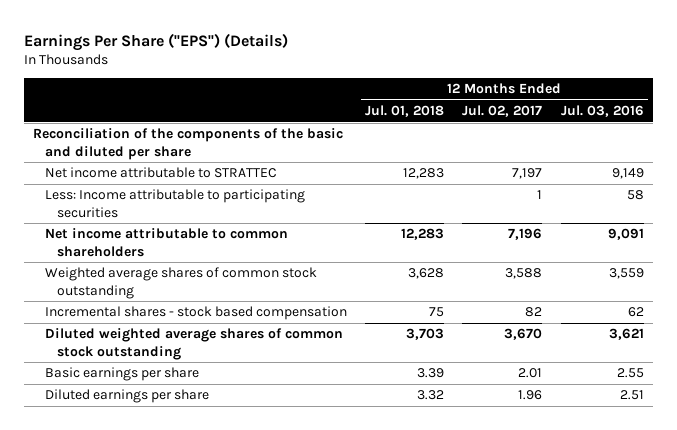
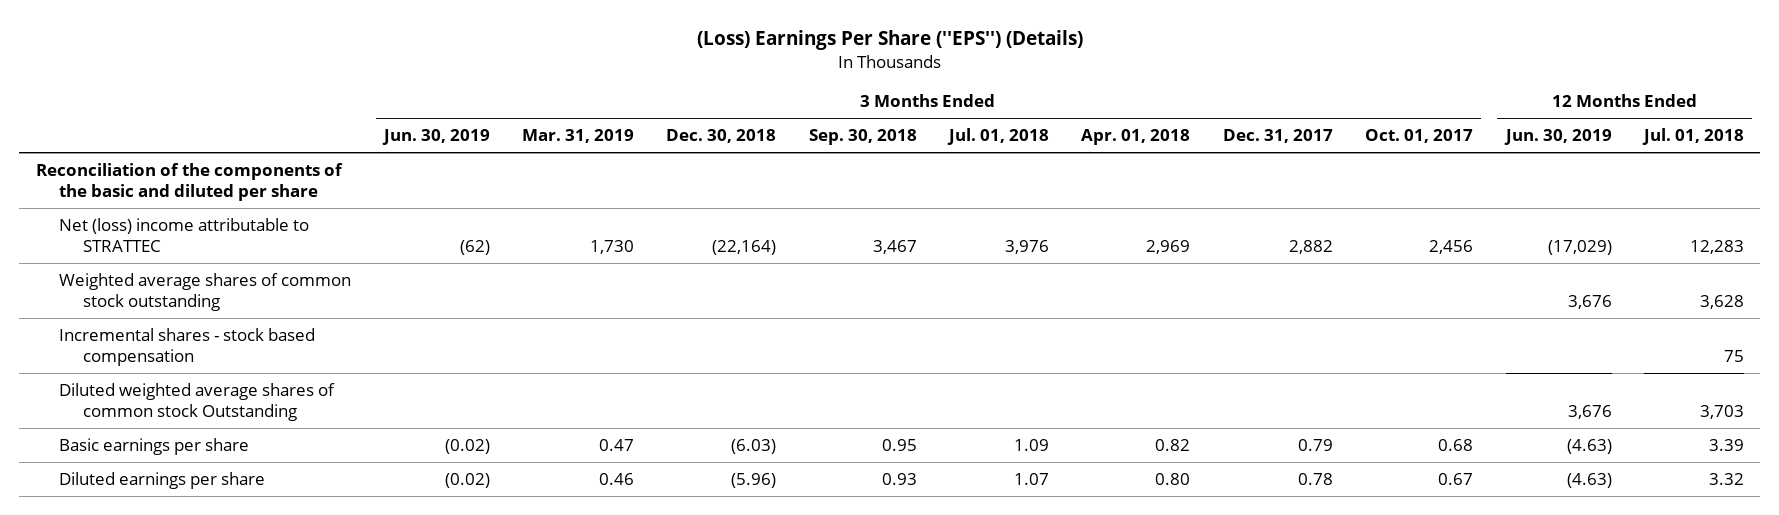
- Earnings Per Share (''EPS'') (Details)
+ (Loss) Earnings Per Share (''EPS'') (Details)
- | 12 Months Ended Jul. 01, 2018 | 12 Months Ended Jul. 02, 2017 | 12 Months Ended Jul. 03, 2016
+ | 3 Months Ended Jun. 30, 2019 | 3 Months Ended Mar. 31, 2019 | 3 Months Ended Dec. 30, 2018 | 3 Months Ended Sep. 30, 2018 | 3 Months Ended Jul. 01, 2018 | 3 Months Ended Apr. 01, 2018 | 3 Months Ended Dec. 31, 2017 | 3 Months Ended Oct. 01, 2017 | 12 Months Ended Jun. 30, 2019 | 12 Months Ended Jul. 01, 2018
- Net income attributable to STRATTEC | 12,283 | 7,197 | 9,149
- Less: Income attributable to participating securities | | 1 | 58
- Net income attributable to common shareholders | 12,283 | 7,196 | 9,091
+ Net (loss) income attributable to STRATTEC | (62) | 1,730 | (22,164) | 3,467 | 3,976 | 2,969 | 2,882 | 2,456 | (17,029) | 12,283
- Diluted weighted average shares of common stock outstanding | 3,703 | 3,670 | 3,621
+ Diluted weighted average shares of common stock Outstanding | | | | | | | | | 3,676 | 3,703

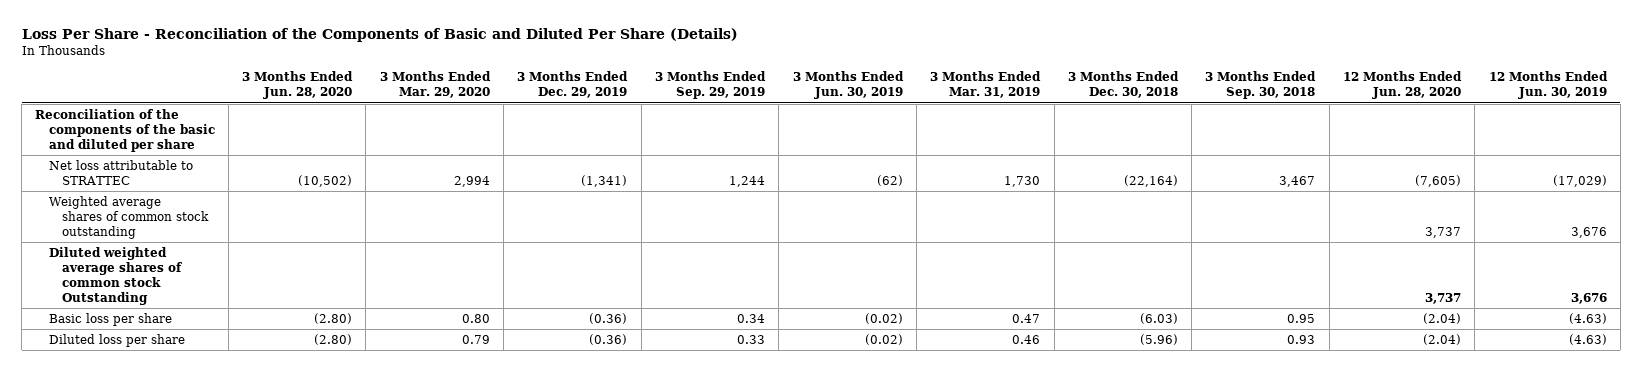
- (Loss) Earnings Per Share (''EPS'') (Details)
+ Loss Per Share - Reconciliation of the Components of Basic and Diluted Per Share (Details)
- | 3 Months Ended Jun. 30, 2019 | 3 Months Ended Mar. 31, 2019 | 3 Months Ended Dec. 30, 2018 | 3 Months Ended Sep. 30, 2018 | 3 Months Ended Jul. 01, 2018 | 3 Months Ended Apr. 01, 2018 | 3 Months Ended Dec. 31, 2017 | 3 Months Ended Oct. 01, 2017 | 12 Months Ended Jun. 30, 2019 | 12 Months Ended Jul. 01, 2018
+ | 3 Months Ended Jun. 28, 2020 | 3 Months Ended Mar. 29, 2020 | 3 Months Ended Dec. 29, 2019 | 3 Months Ended Sep. 29, 2019 | 3 Months Ended Jun. 30, 2019 | 3 Months Ended Mar. 31, 2019 | 3 Months Ended Dec. 30, 2018 | 3 Months Ended Sep. 30, 2018 | 12 Months Ended Jun. 28, 2020 | 12 Months Ended Jun. 30, 2019
- Net (loss) income attributable to STRATTEC | (62) | 1,730 | (22,164) | 3,467 | 3,976 | 2,969 | 2,882 | 2,456 | (17,029) | 12,283
+ Net loss attributable to STRATTEC | (10,502) | 2,994 | (1,341) | 1,244 | (62) | 1,730 | (22,164) | 3,467 | (7,605) | (17,029)
- Incremental shares - stock based compensation | | | | | | | | | | 75
- Basic earnings per share | (0.02) | 0.47 | (6.03) | 0.95 | 1.09 | 0.82 | 0.79 | 0.68 | (4.63) | 3.39
- Diluted earnings per share | (0.02) | 0.46 | (5.96) | 0.93 | 1.07 | 0.80 | 0.78 | 0.67 | (4.63) | 3.32
+ Basic loss per share | (2.80) | 0.80 | (0.36) | 0.34 | (0.02) | 0.47 | (6.03) | 0.95 | (2.04) | (4.63)
+ Diluted loss per share | (2.80) | 0.79 | (0.36) | 0.33 | (0.02) | 0.46 | (5.96) | 0.93 | (2.04) | (4.63)

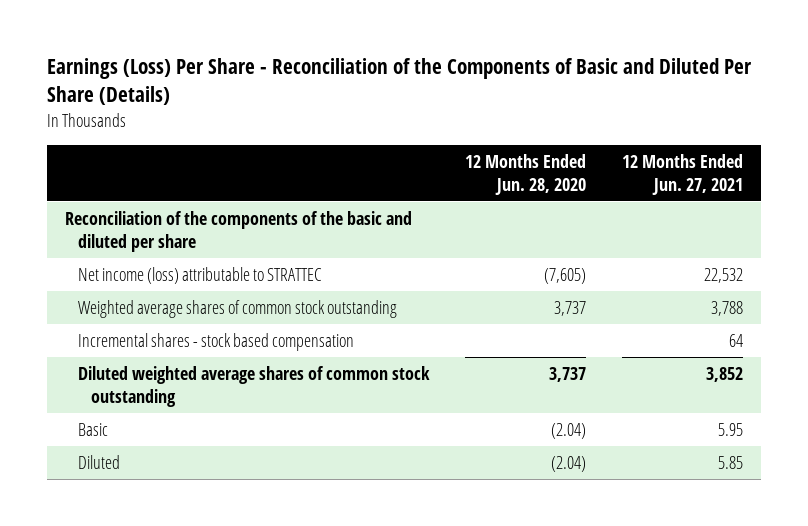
- Loss Per Share - Reconciliation of the Components of Basic and Diluted Per Share (Details)
+ Earnings (Loss) Per Share - Reconciliation of the Components of Basic and Diluted Per Share (Details)
- | 3 Months Ended Jun. 28, 2020 | 3 Months Ended Mar. 29, 2020 | 3 Months Ended Dec. 29, 2019 | 3 Months Ended Sep. 29, 2019 | 3 Months Ended Jun. 30, 2019 | 3 Months Ended Mar. 31, 2019 | 3 Months Ended Dec. 30, 2018 | 3 Months Ended Sep. 30, 2018 | 12 Months Ended Jun. 28, 2020 | 12 Months Ended Jun. 30, 2019
+ | 12 Months Ended Jun. 28, 2020 | 12 Months Ended Jun. 27, 2021
- Net loss attributable to STRATTEC | (10,502) | 2,994 | (1,341) | 1,244 | (62) | 1,730 | (22,164) | 3,467 | (7,605) | (17,029)
+ Net income (loss) attributable to STRATTEC | (7,605) | 22,532
- Diluted weighted average shares of common stock Outstanding | | | | | | | | | 3,737 | 3,676
- Basic loss per share | (2.80) | 0.80 | (0.36) | 0.34 | (0.02) | 0.47 | (6.03) | 0.95 | (2.04) | (4.63)
- Diluted loss per share | (2.80) | 0.79 | (0.36) | 0.33 | (0.02) | 0.46 | (5.96) | 0.93 | (2.04) | (4.63)
+ Incremental shares - stock based compensation | | 64
+ Diluted weighted average shares of common stock outstanding | 3,737 | 3,852
+ Basic | (2.04) | 5.95
+ Diluted | (2.04) | 5.85

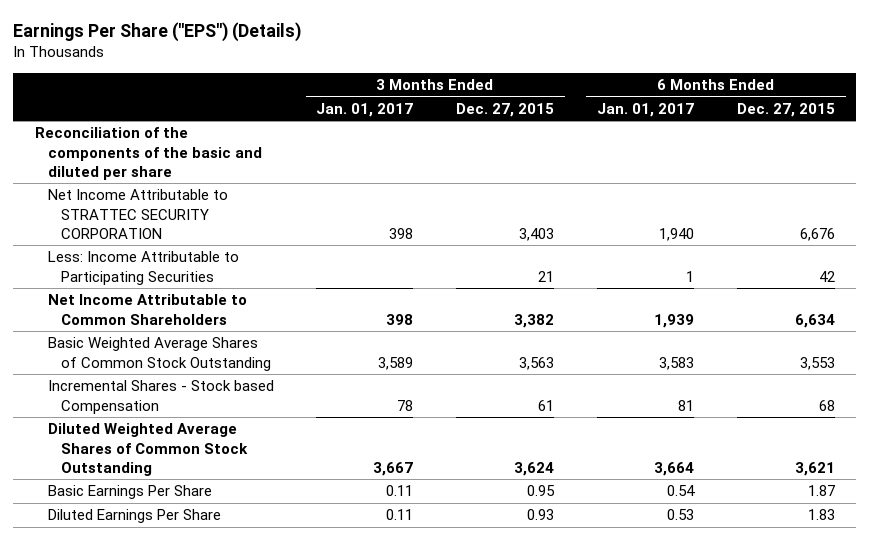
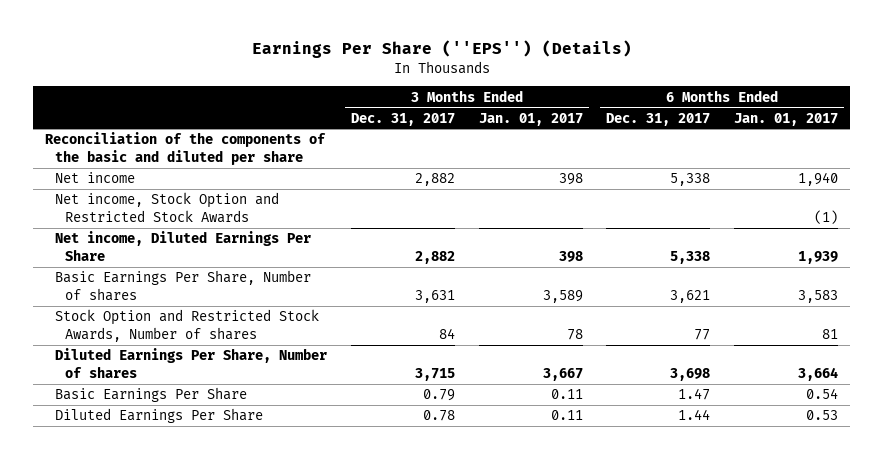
- | 3 Months Ended Jan. 01, 2017 | 3 Months Ended Dec. 27, 2015 | 6 Months Ended Jan. 01, 2017 | 6 Months Ended Dec. 27, 2015
+ | 3 Months Ended Dec. 31, 2017 | 3 Months Ended Jan. 01, 2017 | 6 Months Ended Dec. 31, 2017 | 6 Months Ended Jan. 01, 2017
- Net Income Attributable to STRATTEC SECURITY CORPORATION | 398 | 3,403 | 1,940 | 6,676
- Less: Income Attributable to Participating Securities | | 21 | 1 | 42
- Net Income Attributable to Common Shareholders | 398 | 3,382 | 1,939 | 6,634
- Basic Weighted Average Shares of Common Stock Outstanding | 3,589 | 3,563 | 3,583 | 3,553
- Incremental Shares - Stock based Compensation | 78 | 61 | 81 | 68
- Diluted Weighted Average Shares of Common Stock Outstanding | 3,667 | 3,624 | 3,664 | 3,621
+ Net income | 2,882 | 398 | 5,338 | 1,940
+ Net income, Stock Option and Restricted Stock Awards | | | | (1)
+ Net income, Diluted Earnings Per Share | 2,882 | 398 | 5,338 | 1,939
+ Basic Earnings Per Share, Number of shares | 3,631 | 3,589 | 3,621 | 3,583
+ Stock Option and Restricted Stock Awards, Number of shares | 84 | 78 | 77 | 81
+ Diluted Earnings Per Share, Number of shares | 3,715 | 3,667 | 3,698 | 3,664

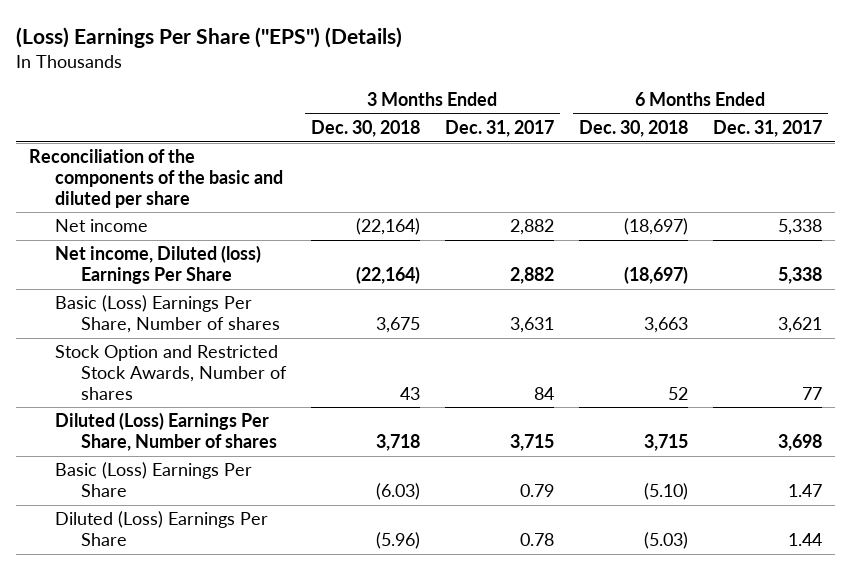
- Earnings Per Share (''EPS'') (Details)
+ (Loss) Earnings Per Share (''EPS'') (Details)
- | 3 Months Ended Dec. 31, 2017 | 3 Months Ended Jan. 01, 2017 | 6 Months Ended Dec. 31, 2017 | 6 Months Ended Jan. 01, 2017
+ | 3 Months Ended Dec. 30, 2018 | 3 Months Ended Dec. 31, 2017 | 6 Months Ended Dec. 30, 2018 | 6 Months Ended Dec. 31, 2017
- Net income, Stock Option and Restricted Stock Awards | | | | (1)
- Net income, Diluted Earnings Per Share | 2,882 | 398 | 5,338 | 1,939
- Basic Earnings Per Share, Number of shares | 3,631 | 3,589 | 3,621 | 3,583
+ Net income, Diluted (loss) Earnings Per Share | (22,164) | 2,882 | (18,697) | 5,338
+ Basic (Loss) Earnings Per Share, Number of shares | 3,675 | 3,631 | 3,663 | 3,621
- Diluted Earnings Per Share, Number of shares | 3,715 | 3,667 | 3,698 | 3,664
- Basic Earnings Per Share | 0.79 | 0.11 | 1.47 | 0.54
- Diluted Earnings Per Share | 0.78 | 0.11 | 1.44 | 0.53
+ Diluted (Loss) Earnings Per Share, Number of shares | 3,718 | 3,715 | 3,715 | 3,698
+ Basic (Loss) Earnings Per Share | (6.03) | 0.79 | (5.10) | 1.47
+ Diluted (Loss) Earnings Per Share | (5.96) | 0.78 | (5.03) | 1.44

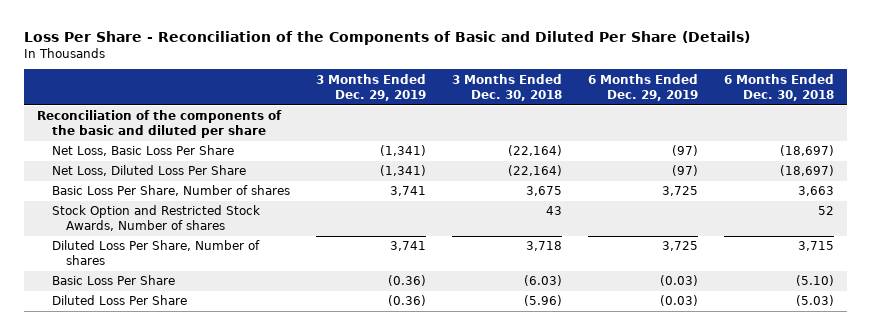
- (Loss) Earnings Per Share (''EPS'') (Details)
+ Loss Per Share - Reconciliation of the Components of Basic and Diluted Per Share (Details)
- | 3 Months Ended Dec. 30, 2018 | 3 Months Ended Dec. 31, 2017 | 6 Months Ended Dec. 30, 2018 | 6 Months Ended Dec. 31, 2017
+ | 3 Months Ended Dec. 29, 2019 | 3 Months Ended Dec. 30, 2018 | 6 Months Ended Dec. 29, 2019 | 6 Months Ended Dec. 30, 2018
- Net income | (22,164) | 2,882 | (18,697) | 5,338
- Net income, Diluted (loss) Earnings Per Share | (22,164) | 2,882 | (18,697) | 5,338
- Basic (Loss) Earnings Per Share, Number of shares | 3,675 | 3,631 | 3,663 | 3,621
+ Net Loss, Basic Loss Per Share | (1,341) | (22,164) | (97) | (18,697)
+ Net Loss, Diluted Loss Per Share | (1,341) | (22,164) | (97) | (18,697)
+ Basic Loss Per Share, Number of shares | 3,741 | 3,675 | 3,725 | 3,663
- Diluted (Loss) Earnings Per Share, Number of shares | 3,718 | 3,715 | 3,715 | 3,698
- Basic (Loss) Earnings Per Share | (6.03) | 0.79 | (5.10) | 1.47
- Diluted (Loss) Earnings Per Share | (5.96) | 0.78 | (5.03) | 1.44
+ Diluted Loss Per Share, Number of shares | 3,741 | 3,718 | 3,725 | 3,715
+ Basic Loss Per Share | (0.36) | (6.03) | (0.03) | (5.10)
+ Diluted Loss Per Share | (0.36) | (5.96) | (0.03) | (5.03)

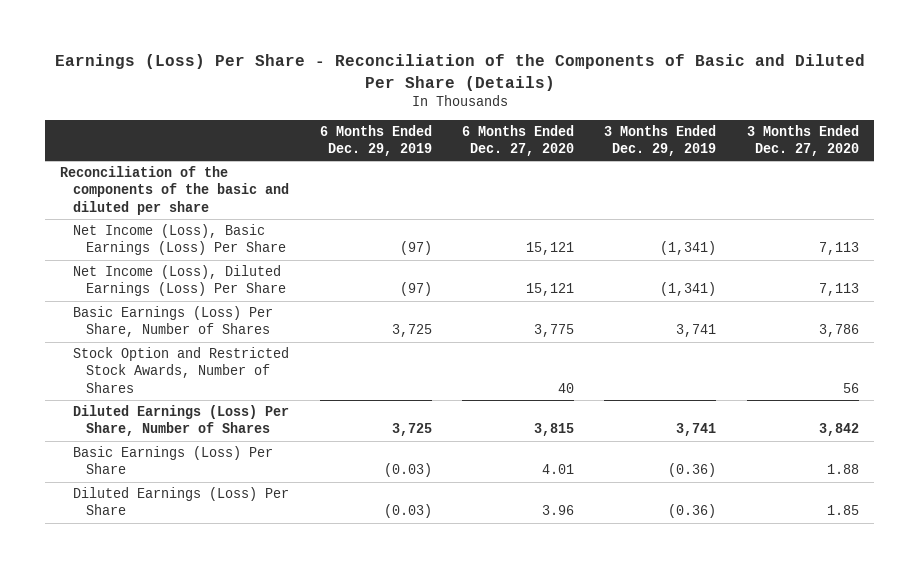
- Loss Per Share - Reconciliation of the Components of Basic and Diluted Per Share (Details)
+ Earnings (Loss) Per Share - Reconciliation of the Components of Basic and Diluted Per Share (Details)
- | 3 Months Ended Dec. 29, 2019 | 3 Months Ended Dec. 30, 2018 | 6 Months Ended Dec. 29, 2019 | 6 Months Ended Dec. 30, 2018
+ | 6 Months Ended Dec. 29, 2019 | 6 Months Ended Dec. 27, 2020 | 3 Months Ended Dec. 29, 2019 | 3 Months Ended Dec. 27, 2020
- Net Loss, Basic Loss Per Share | (1,341) | (22,164) | (97) | (18,697)
- Net Loss, Diluted Loss Per Share | (1,341) | (22,164) | (97) | (18,697)
- Basic Loss Per Share, Number of shares | 3,741 | 3,675 | 3,725 | 3,663
- Stock Option and Restricted Stock Awards, Number of shares | | 43 | | 52
- Diluted Loss Per Share, Number of shares | 3,741 | 3,718 | 3,725 | 3,715
- Basic Loss Per Share | (0.36) | (6.03) | (0.03) | (5.10)
- Diluted Loss Per Share | (0.36) | (5.96) | (0.03) | (5.03)
+ Net Income (Loss), Basic Earnings (Loss) Per Share | (97) | 15,121 | (1,341) | 7,113
+ Net Income (Loss), Diluted Earnings (Loss) Per Share | (97) | 15,121 | (1,341) | 7,113
+ Basic Earnings (Loss) Per Share, Number of Shares | 3,725 | 3,775 | 3,741 | 3,786
+ Stock Option and Restricted Stock Awards, Number of Shares | | 40 | | 56
+ Diluted Earnings (Loss) Per Share, Number of Shares | 3,725 | 3,815 | 3,741 | 3,842
+ Basic Earnings (Loss) Per Share | (0.03) | 4.01 | (0.36) | 1.88
+ Diluted Earnings (Loss) Per Share | (0.03) | 3.96 | (0.36) | 1.85

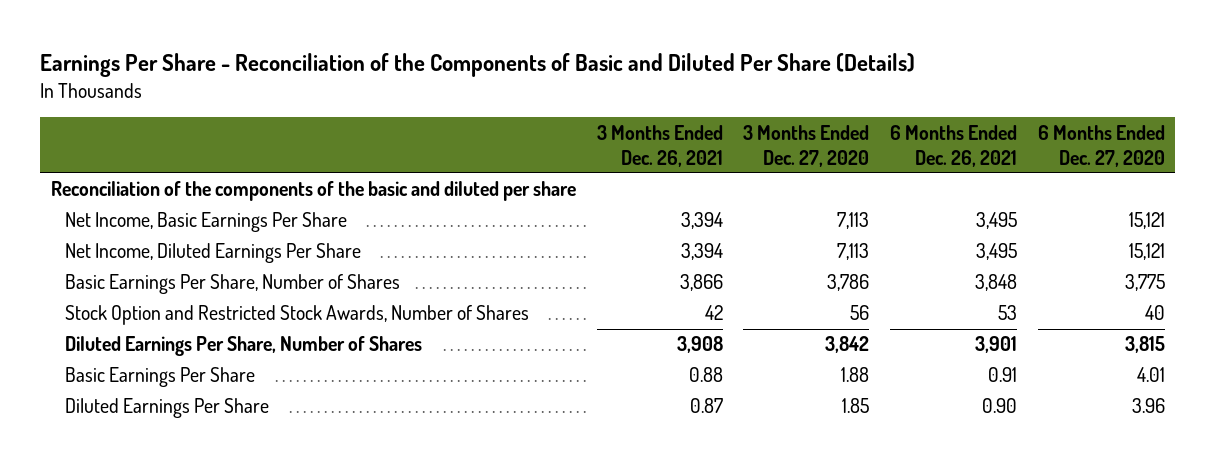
- Earnings (Loss) Per Share - Reconciliation of the Components of Basic and Diluted Per Share (Details)
+ Earnings Per Share - Reconciliation of the Components of Basic and Diluted Per Share (Details)
- | 6 Months Ended Dec. 29, 2019 | 6 Months Ended Dec. 27, 2020 | 3 Months Ended Dec. 29, 2019 | 3 Months Ended Dec. 27, 2020
+ | 3 Months Ended Dec. 26, 2021 | 3 Months Ended Dec. 27, 2020 | 6 Months Ended Dec. 26, 2021 | 6 Months Ended Dec. 27, 2020
- Net Income (Loss), Basic Earnings (Loss) Per Share | (97) | 15,121 | (1,341) | 7,113
- Net Income (Loss), Diluted Earnings (Loss) Per Share | (97) | 15,121 | (1,341) | 7,113
- Basic Earnings (Loss) Per Share, Number of Shares | 3,725 | 3,775 | 3,741 | 3,786
+ Net Income, Basic Earnings Per Share | 3,394 | 7,113 | 3,495 | 15,121
+ Net Income, Diluted Earnings Per Share | 3,394 | 7,113 | 3,495 | 15,121
+ Basic Earnings Per Share, Number of Shares | 3,866 | 3,786 | 3,848 | 3,775
- Diluted Earnings (Loss) Per Share, Number of Shares | 3,725 | 3,815 | 3,741 | 3,842
- Basic Earnings (Loss) Per Share | (0.03) | 4.01 | (0.36) | 1.88
- Diluted Earnings (Loss) Per Share | (0.03) | 3.96 | (0.36) | 1.85
+ Diluted Earnings Per Share, Number of Shares | 3,908 | 3,842 | 3,901 | 3,815
+ Basic Earnings Per Share | 0.88 | 1.88 | 0.91 | 4.01
+ Diluted Earnings Per Share | 0.87 | 1.85 | 0.90 | 3.96

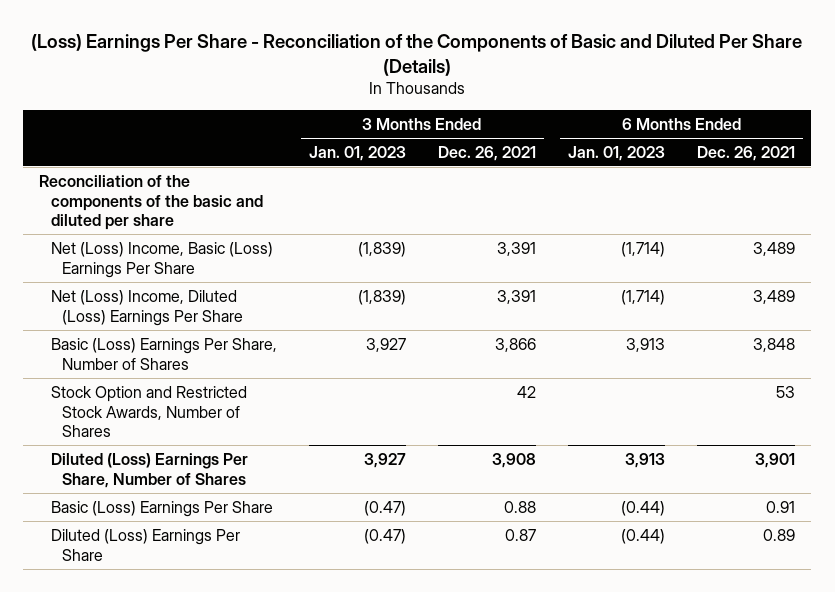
- Earnings Per Share - Reconciliation of the Components of Basic and Diluted Per Share (Details)
+ (Loss) Earnings Per Share - Reconciliation of the Components of Basic and Diluted Per Share (Details)
- | 3 Months Ended Dec. 26, 2021 | 3 Months Ended Dec. 27, 2020 | 6 Months Ended Dec. 26, 2021 | 6 Months Ended Dec. 27, 2020
+ | 3 Months Ended Jan. 01, 2023 | 3 Months Ended Dec. 26, 2021 | 6 Months Ended Jan. 01, 2023 | 6 Months Ended Dec. 26, 2021
- Net Income, Basic Earnings Per Share | 3,394 | 7,113 | 3,495 | 15,121
- Net Income, Diluted Earnings Per Share | 3,394 | 7,113 | 3,495 | 15,121
- Basic Earnings Per Share, Number of Shares | 3,866 | 3,786 | 3,848 | 3,775
+ Net (Loss) Income, Basic (Loss) Earnings Per Share | (1,839) | 3,391 | (1,714) | 3,489
+ Net (Loss) Income, Diluted (Loss) Earnings Per Share | (1,839) | 3,391 | (1,714) | 3,489
+ Basic (Loss) Earnings Per Share, Number of Shares | 3,927 | 3,866 | 3,913 | 3,848
- Diluted Earnings Per Share, Number of Shares | 3,908 | 3,842 | 3,901 | 3,815
- Basic Earnings Per Share | 0.88 | 1.88 | 0.91 | 4.01
- Diluted Earnings Per Share | 0.87 | 1.85 | 0.90 | 3.96
+ Diluted (Loss) Earnings Per Share, Number of Shares | 3,927 | 3,908 | 3,913 | 3,901
+ Basic (Loss) Earnings Per Share | (0.47) | 0.88 | (0.44) | 0.91
+ Diluted (Loss) Earnings Per Share | (0.47) | 0.87 | (0.44) | 0.89

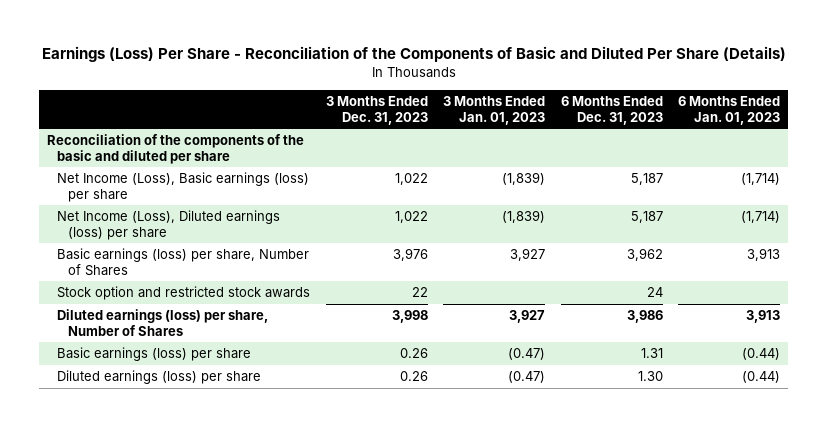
- (Loss) Earnings Per Share - Reconciliation of the Components of Basic and Diluted Per Share (Details)
+ Earnings (Loss) Per Share - Reconciliation of the Components of Basic and Diluted Per Share (Details)
- | 3 Months Ended Jan. 01, 2023 | 3 Months Ended Dec. 26, 2021 | 6 Months Ended Jan. 01, 2023 | 6 Months Ended Dec. 26, 2021
+ | 3 Months Ended Dec. 31, 2023 | 3 Months Ended Jan. 01, 2023 | 6 Months Ended Dec. 31, 2023 | 6 Months Ended Jan. 01, 2023
- Net (Loss) Income, Basic (Loss) Earnings Per Share | (1,839) | 3,391 | (1,714) | 3,489
- Net (Loss) Income, Diluted (Loss) Earnings Per Share | (1,839) | 3,391 | (1,714) | 3,489
- Basic (Loss) Earnings Per Share, Number of Shares | 3,927 | 3,866 | 3,913 | 3,848
- Stock Option and Restricted Stock Awards, Number of Shares | | 42 | | 53
- Diluted (Loss) Earnings Per Share, Number of Shares | 3,927 | 3,908 | 3,913 | 3,901
- Basic (Loss) Earnings Per Share | (0.47) | 0.88 | (0.44) | 0.91
- Diluted (Loss) Earnings Per Share | (0.47) | 0.87 | (0.44) | 0.89
+ Net Income (Loss), Basic earnings (loss) per share | 1,022 | (1,839) | 5,187 | (1,714)
+ Net Income (Loss), Diluted earnings (loss) per share | 1,022 | (1,839) | 5,187 | (1,714)
+ Basic earnings (loss) per share, Number of Shares | 3,976 | 3,927 | 3,962 | 3,913
+ Stock option and restricted stock awards | 22 | | 24 |
+ Diluted earnings (loss) per share, Number of Shares | 3,998 | 3,927 | 3,986 | 3,913
+ Basic earnings (loss) per share | 0.26 | (0.47) | 1.31 | (0.44)
+ Diluted earnings (loss) per share | 0.26 | (0.47) | 1.30 | (0.44)

